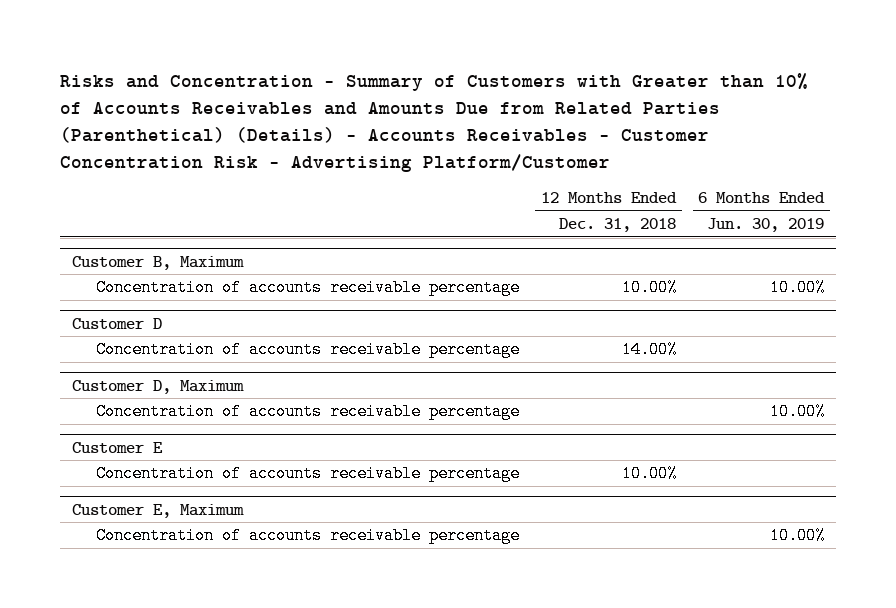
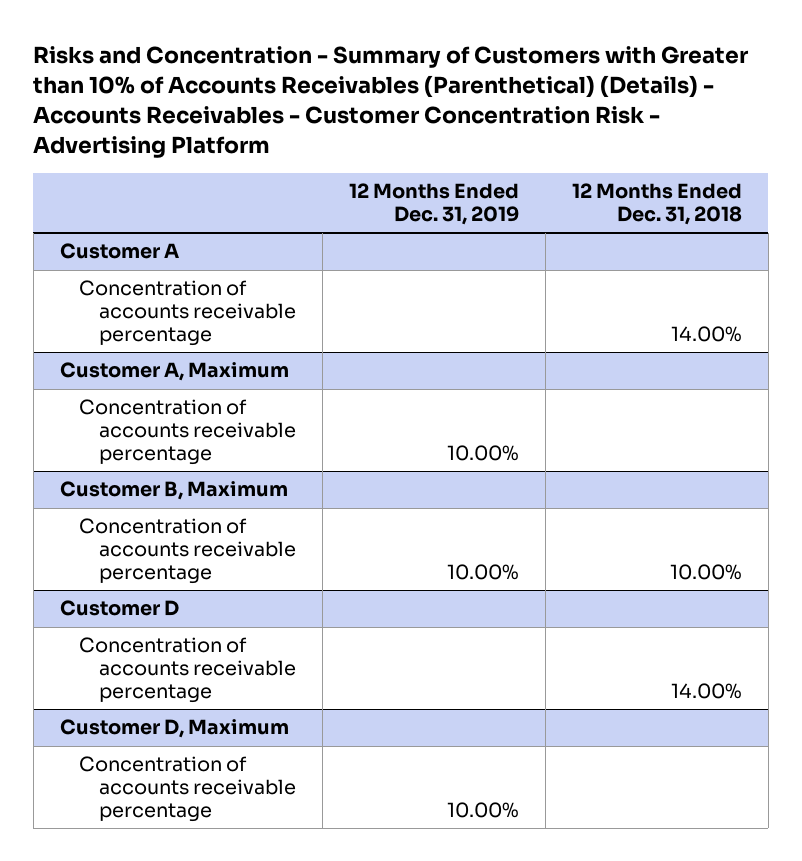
- Risks and Concentration - Summary of Customers with Greater than 10% of Accounts Receivables and Amounts Due from Related Parties (Parenthetical) (Details) - Accounts Receivables - Customer Concentration Risk - Advertising Platform/Customer
+ Risks and Concentration - Summary of Customers with Greater than 10% of Accounts Receivables (Parenthetical) (Details) - Accounts Receivables - Customer Concentration Risk - Advertising Platform
- | 12 Months Ended Dec. 31, 2018 | 6 Months Ended Jun. 30, 2019
+ | 12 Months Ended Dec. 31, 2019 | 12 Months Ended Dec. 31, 2018
+ Customer A
+ Concentration of accounts receivable percentage | | 14.00%
+ Customer A, Maximum
+ Concentration of accounts receivable percentage | 10.00% |
- Customer E
- Concentration of accounts receivable percentage | 10.00% |
- Customer E, Maximum
- Concentration of accounts receivable percentage | | 10.00%

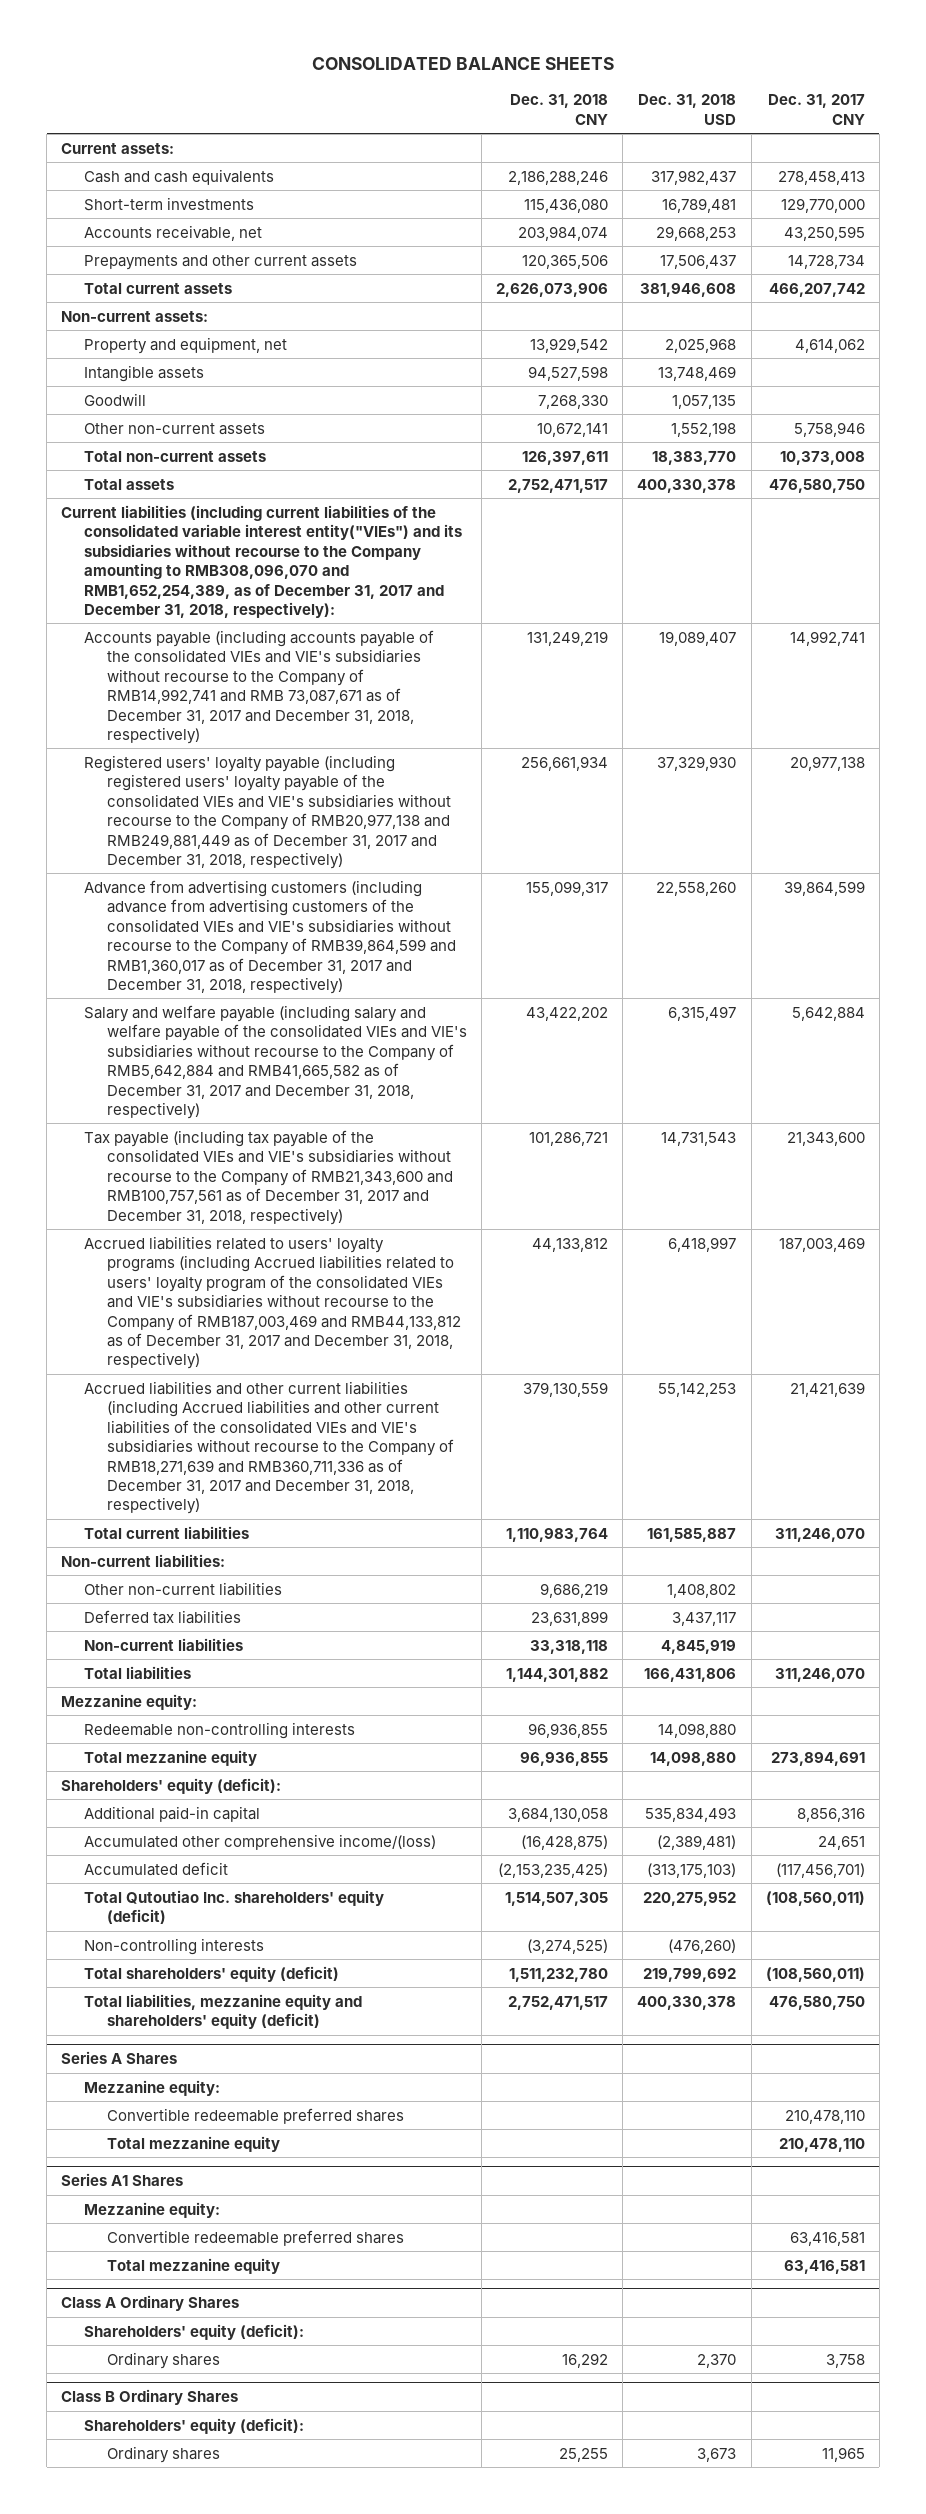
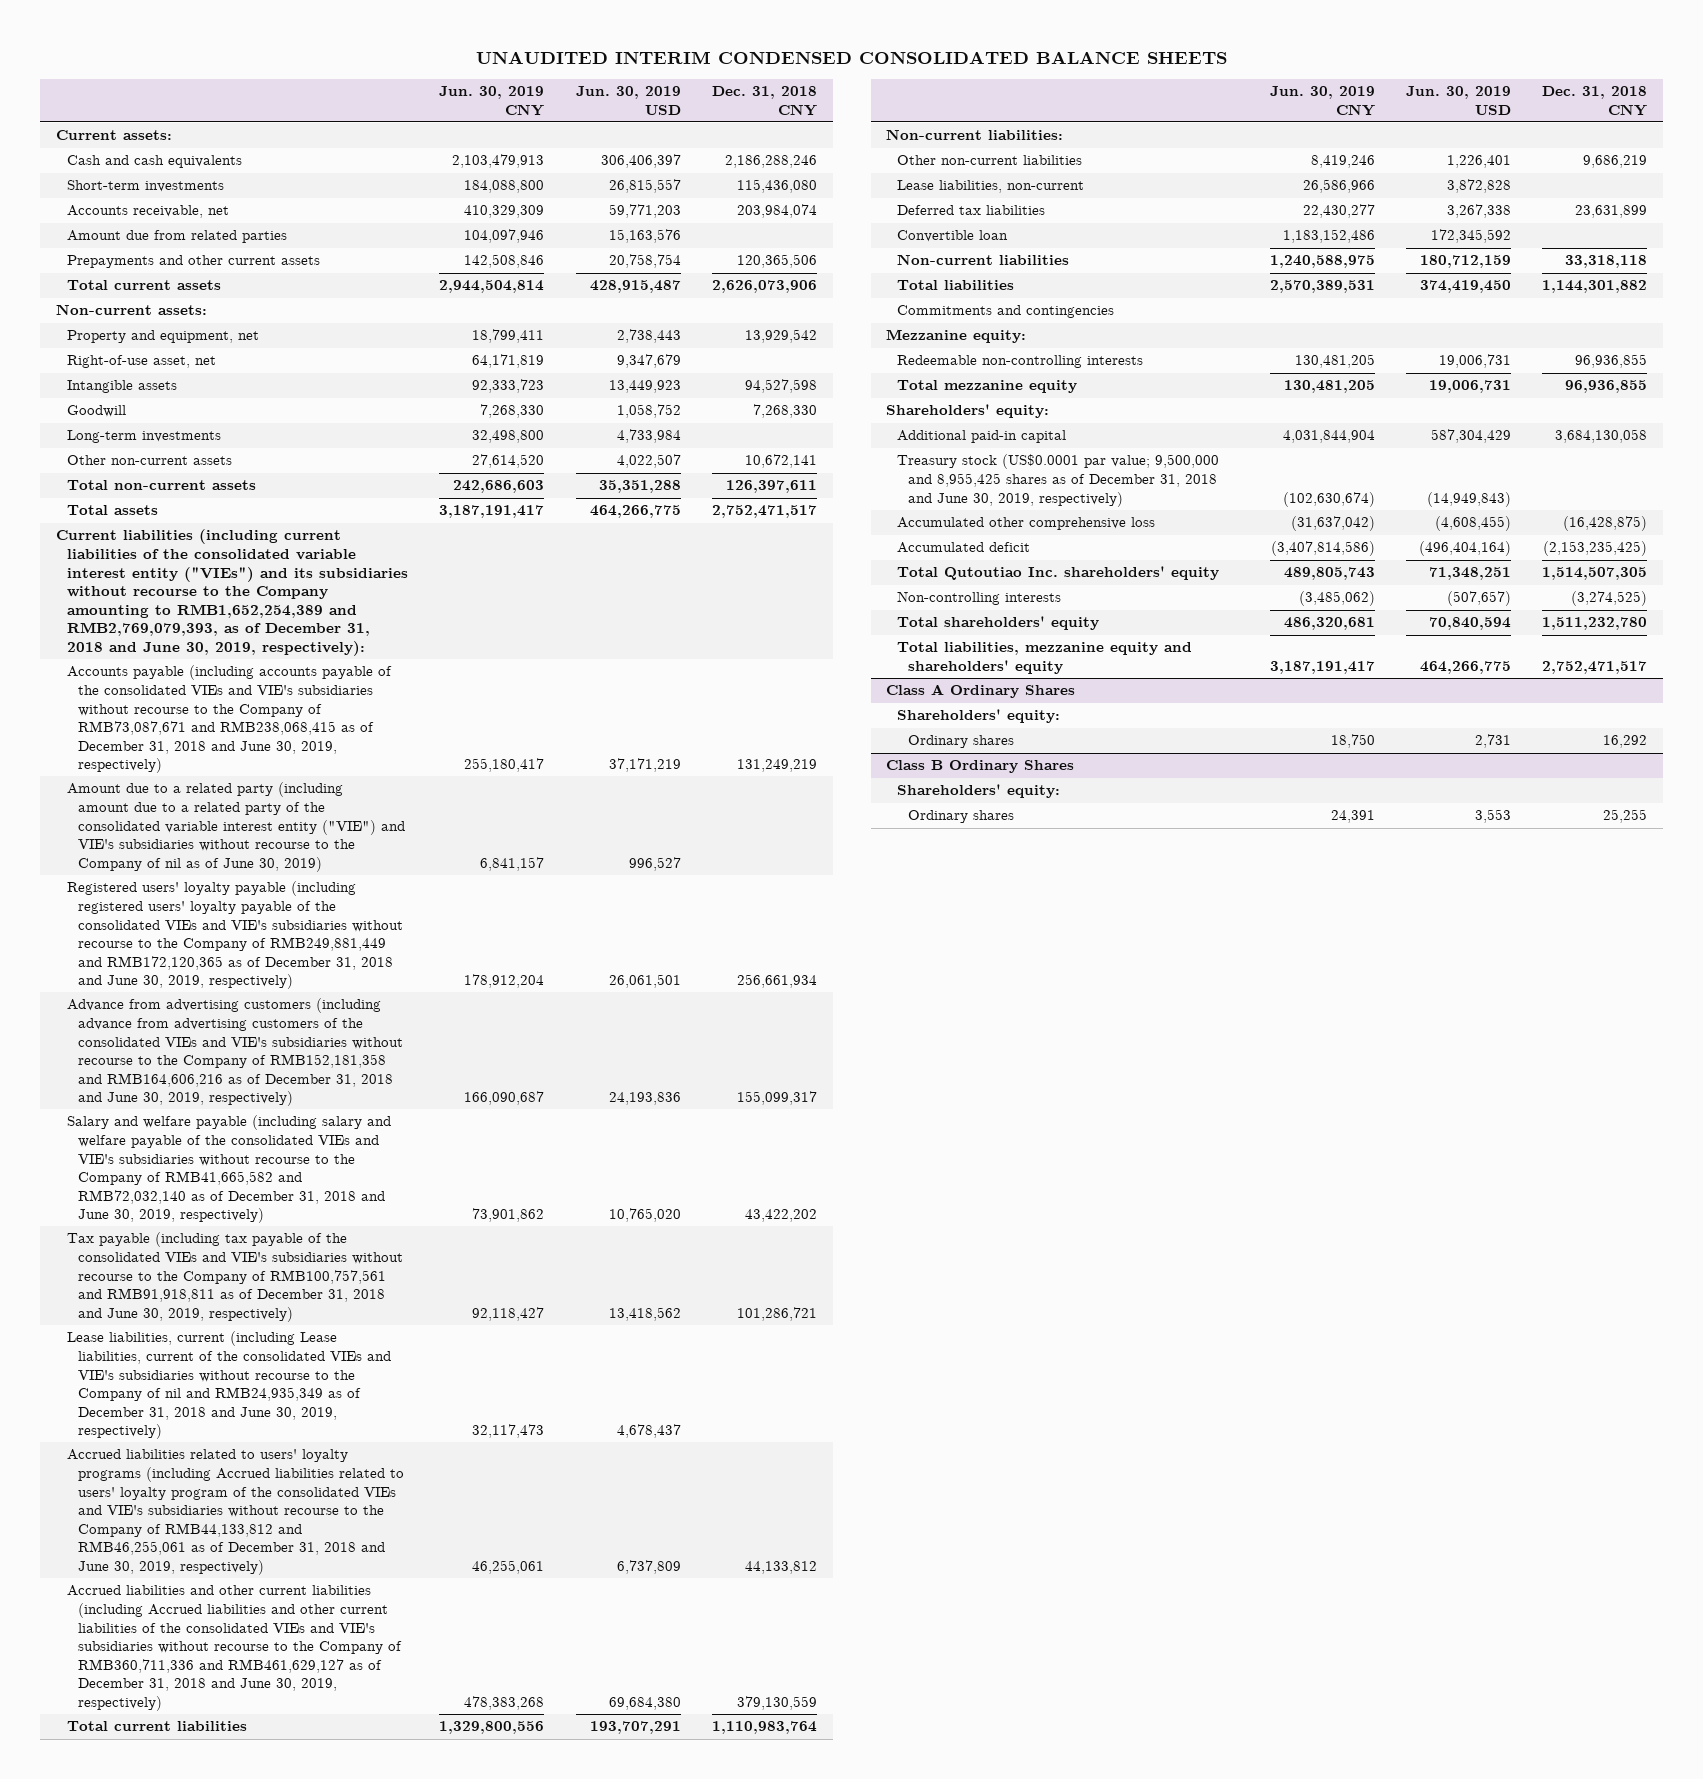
- CONSOLIDATED BALANCE SHEETS
+ UNAUDITED INTERIM CONDENSED CONSOLIDATED BALANCE SHEETS
- | Dec. 31, 2018 CNY | Dec. 31, 2018 USD | Dec. 31, 2017 CNY
+ | Jun. 30, 2019 CNY | Jun. 30, 2019 USD | Dec. 31, 2018 CNY
+ Amount due from related parties | 104,097,946 | 15,163,576 |
+ Right-of-use asset, net | 64,171,819 | 9,347,679 |
+ Long-term investments | 32,498,800 | 4,733,984 |
- Current liabilities (including current liabilities of the consolidated variable interest entity("VIEs") and its subsidiaries without recourse to the Company amounting to RMB308,096,070 and RMB1,652,254,389, as of December 31, 2017 and December 31, 2018, respectively):
- Accounts payable (including accounts payable of the consolidated VIEs and VIE's subsidiaries without recourse to the Company of RMB14,992,741 and RMB 73,087,671 as of December 31, 2017 and December 31, 2018, respectively) | 131,249,219 | 19,089,407 | 14,992,741
- Registered users' loyalty payable (including registered users' loyalty payable of the consolidated VIEs and VIE's subsidiaries without recourse to the Company of RMB20,977,138 and RMB249,881,449 as of December 31, 2017 and December 31, 2018, respectively) | 256,661,934 | 37,329,930 | 20,977,138
- Advance from advertising customers (including advance from advertising customers of the consolidated VIEs and VIE's subsidiaries without recourse to the Company of RMB39,864,599 and RMB1,360,017 as of December 31, 2017 and December 31, 2018, respectively) | 155,099,317 | 22,558,260 | 39,864,599
- Salary and welfare payable (including salary and welfare payable of the consolidated VIEs and VIE's subsidiaries without recourse to the Company of RMB5,642,884 and RMB41,665,582 as of December 31, 2017 and December 31, 2018, respectively) | 43,422,202 | 6,315,497 | 5,642,884
- Tax payable (including tax payable of the consolidated VIEs and VIE's subsidiaries without recourse to the Company of RMB21,343,600 and RMB100,757,561 as of December 31, 2017 and December 31, 2018, respectively) | 101,286,721 | 14,731,543 | 21,343,600
- Accrued liabilities related to users' loyalty programs (including Accrued liabilities related to users' loyalty program of the consolidated VIEs and VIE's subsidiaries without recourse to the Company of RMB187,003,469 and RMB44,133,812 as of December 31, 2017 and December 31, 2018, respectively) | 44,133,812 | 6,418,997 | 187,003,469
- Accrued liabilities and other current liabilities (including Accrued liabilities and other current liabilities of the consolidated VIEs and VIE's subsidiaries without recourse to the Company of RMB18,271,639 and RMB360,711,336 as of December 31, 2017 and December 31, 2018, respectively) | 379,130,559 | 55,142,253 | 21,421,639
+ Current liabilities (including current liabilities of the consolidated variable interest entity ("VIEs") and its subsidiaries without recourse to the Company amounting to RMB1,652,254,389 and RMB2,769,079,393, as of December 31, 2018 and June 30, 2019, respectively):
+ Accounts payable (including accounts payable of the consolidated VIEs and VIE's subsidiaries without recourse to the Company of RMB73,087,671 and RMB238,068,415 as of December 31, 2018 and June 30, 2019, respectively) | 255,180,417 | 37,171,219 | 131,249,219
+ Amount due to a related party (including amount due to a related party of the consolidated variable interest entity ("VIE") and VIE's subsidiaries without recourse to the Company of nil as of June 30, 2019) | 6,841,157 | 996,527 |
+ Registered users' loyalty payable (including registered users' loyalty payable of the consolidated VIEs and VIE's subsidiaries without recourse to the Company of RMB249,881,449 and RMB172,120,365 as of December 31, 2018 and June 30, 2019, respectively) | 178,912,204 | 26,061,501 | 256,661,934
+ Advance from advertising customers (including advance from advertising customers of the consolidated VIEs and VIE's subsidiaries without recourse to the Company of RMB152,181,358 and RMB164,606,216 as of December 31, 2018 and June 30, 2019, respectively) | 166,090,687 | 24,193,836 | 155,099,317
+ Salary and welfare payable (including salary and welfare payable of the consolidated VIEs and VIE's subsidiaries without recourse to the Company of RMB41,665,582 and RMB72,032,140 as of December 31, 2018 and June 30, 2019, respectively) | 73,901,862 | 10,765,020 | 43,422,202
+ Tax payable (including tax payable of the consolidated VIEs and VIE's subsidiaries without recourse to the Company of RMB100,757,561 and RMB91,918,811 as of December 31, 2018 and June 30, 2019, respectively) | 92,118,427 | 13,418,562 | 101,286,721
+ Lease liabilities, current (including Lease liabilities, current of the consolidated VIEs and VIE's subsidiaries without recourse to the Company of nil and RMB24,935,349 as of December 31, 2018 and June 30, 2019, respectively) | 32,117,473 | 4,678,437 |
+ Accrued liabilities related to users' loyalty programs (including Accrued liabilities related to users' loyalty program of the consolidated VIEs and VIE's subsidiaries without recourse to the Company of RMB44,133,812 and RMB46,255,061 as of December 31, 2018 and June 30, 2019, respectively) | 46,255,061 | 6,737,809 | 44,133,812
+ Accrued liabilities and other current liabilities (including Accrued liabilities and other current liabilities of the consolidated VIEs and VIE's subsidiaries without recourse to the Company of RMB360,711,336 and RMB461,629,127 as of December 31, 2018 and June 30, 2019, respectively) | 478,383,268 | 69,684,380 | 379,130,559
+ Lease liabilities, non-current | 26,586,966 | 3,872,828 |
+ Convertible loan | 1,183,152,486 | 172,345,592 |
+ Commitments and contingencies
- Shareholders' equity (deficit):
+ Shareholders' equity:
- Accumulated other comprehensive income/(loss) | (16,428,875) | (2,389,481) | 24,651
+ Treasury stock (US$0.0001 par value; 9,500,000 and 8,955,425 shares as of December 31, 2018 and June 30, 2019, respectively) | (102,630,674) | (14,949,843) |
+ Accumulated other comprehensive loss | (31,637,042) | (4,608,455) | (16,428,875)
- Total Qutoutiao Inc. shareholders' equity (deficit) | 1,514,507,305 | 220,275,952 | (108,560,011)
+ Total Qutoutiao Inc. shareholders' equity | 489,805,743 | 71,348,251 | 1,514,507,305
- Total shareholders' equity (deficit) | 1,511,232,780 | 219,799,692 | (108,560,011)
- Total liabilities, mezzanine equity and shareholders' equity (deficit) | 2,752,471,517 | 400,330,378 | 476,580,750
- Series A Shares
- Mezzanine equity:
- Convertible redeemable preferred shares | | | 210,478,110
- Total mezzanine equity | | | 210,478,110
- Series A1 Shares
- Mezzanine equity:
- Convertible redeemable preferred shares | | | 63,416,581
- Total mezzanine equity | | | 63,416,581
+ Total shareholders' equity | 486,320,681 | 70,840,594 | 1,511,232,780
+ Total liabilities, mezzanine equity and shareholders' equity | 3,187,191,417 | 464,266,775 | 2,752,471,517
@ Class A Ordinary Shares
- Shareholders' equity (deficit):
+ Shareholders' equity:
@ Class B Ordinary Shares
- Shareholders' equity (deficit):
+ Shareholders' equity:

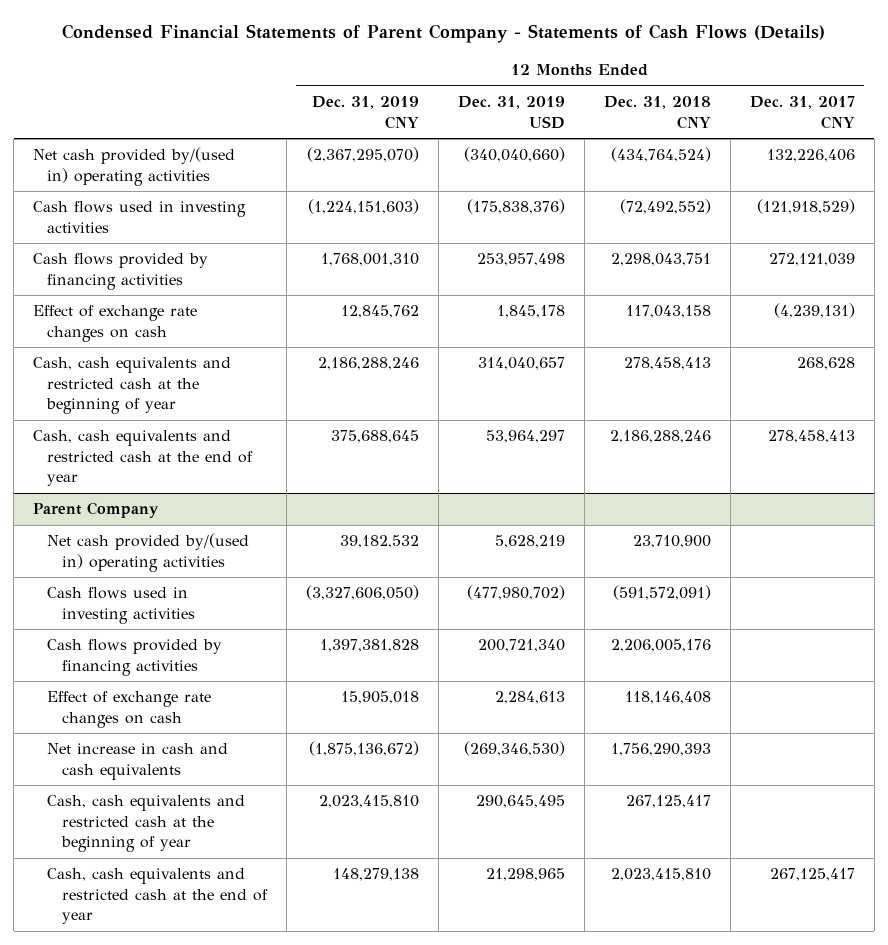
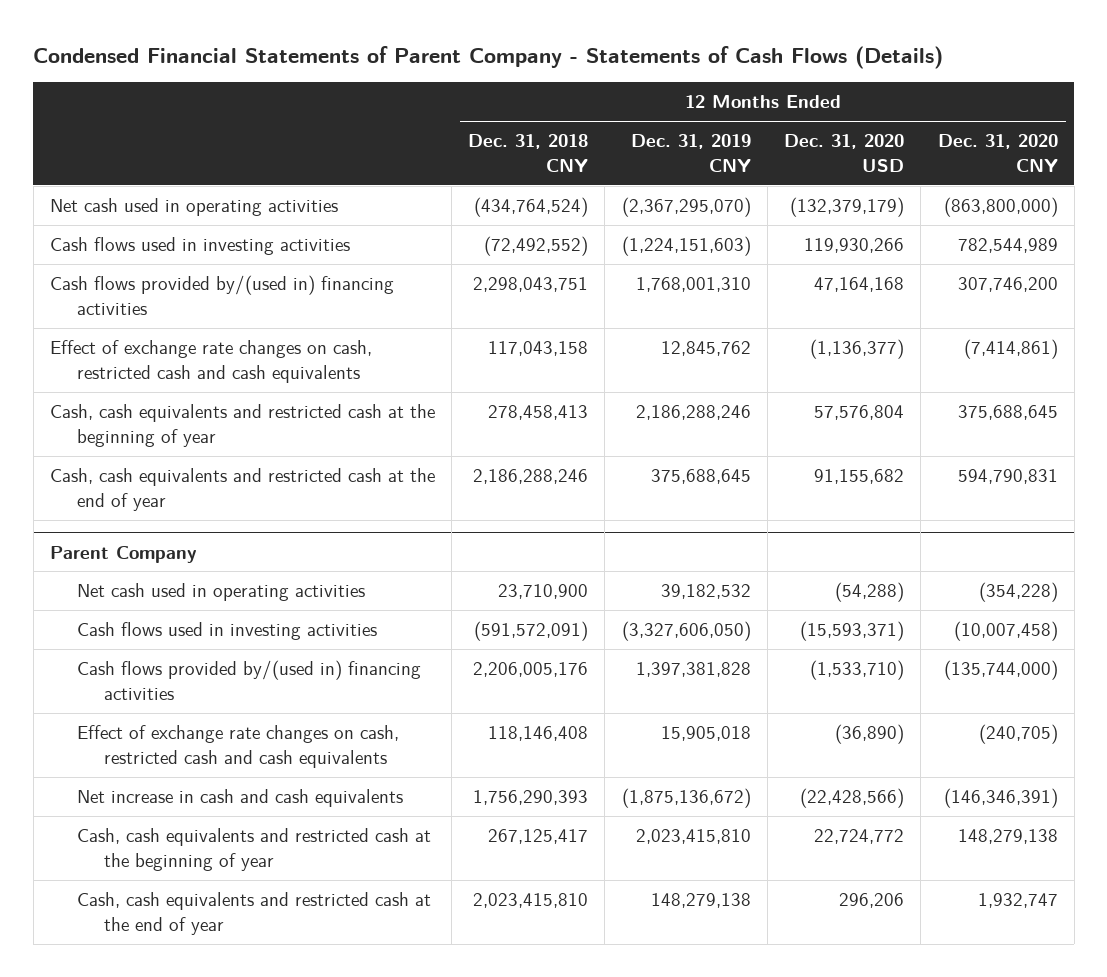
- | 12 Months Ended Dec. 31, 2019 CNY | 12 Months Ended Dec. 31, 2019 USD | 12 Months Ended Dec. 31, 2018 CNY | 12 Months Ended Dec. 31, 2017 CNY
+ | 12 Months Ended Dec. 31, 2018 CNY | 12 Months Ended Dec. 31, 2019 CNY | 12 Months Ended Dec. 31, 2020 USD | 12 Months Ended Dec. 31, 2020 CNY
- Net cash provided by/(used in) operating activities | (2,367,295,070) | (340,040,660) | (434,764,524) | 132,226,406
+ Net cash used in operating activities | (434,764,524) | (2,367,295,070) | (132,379,179) | (863,800,000)
- Cash flows provided by financing activities | 1,768,001,310 | 253,957,498 | 2,298,043,751 | 272,121,039
- Effect of exchange rate changes on cash | 12,845,762 | 1,845,178 | 117,043,158 | (4,239,131)
+ Cash flows provided by/(used in) financing activities | 2,298,043,751 | 1,768,001,310 | 47,164,168 | 307,746,200
+ Effect of exchange rate changes on cash, restricted cash and cash equivalents | 117,043,158 | 12,845,762 | (1,136,377) | (7,414,861)
@ Parent Company
- Net cash provided by/(used in) operating activities | 39,182,532 | 5,628,219 | 23,710,900 |
+ Net cash used in operating activities | 23,710,900 | 39,182,532 | (54,288) | (354,228)
- Cash flows provided by financing activities | 1,397,381,828 | 200,721,340 | 2,206,005,176 |
- Effect of exchange rate changes on cash | 15,905,018 | 2,284,613 | 118,146,408 |
+ Cash flows provided by/(used in) financing activities | 2,206,005,176 | 1,397,381,828 | (1,533,710) | (135,744,000)
+ Effect of exchange rate changes on cash, restricted cash and cash equivalents | 118,146,408 | 15,905,018 | (36,890) | (240,705)

